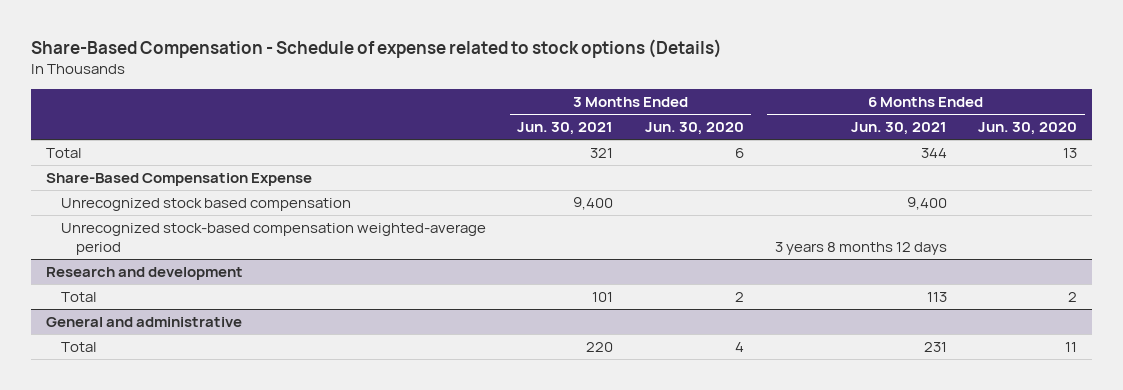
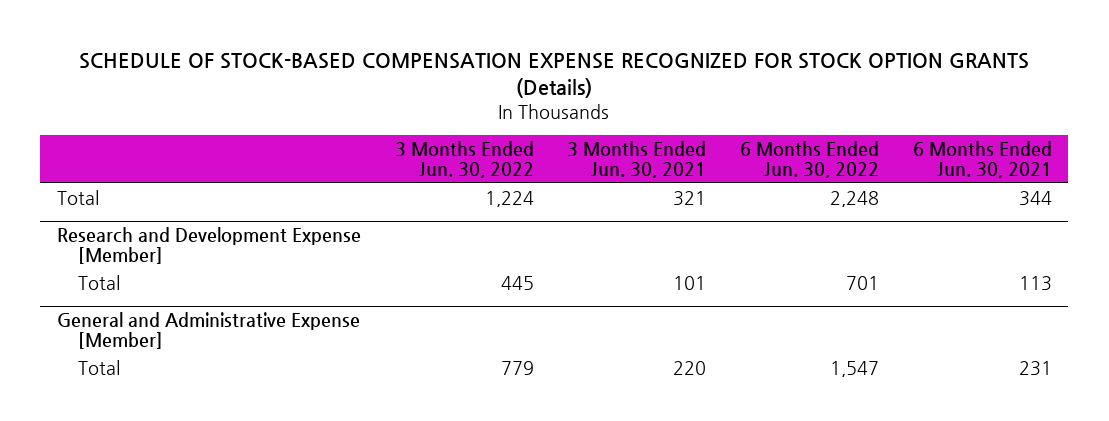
- Share-Based Compensation - Schedule of expense related to stock options (Details)
+ SCHEDULE OF STOCK-BASED COMPENSATION EXPENSE RECOGNIZED FOR STOCK OPTION GRANTS (Details)
- | 3 Months Ended Jun. 30, 2021 | 3 Months Ended Jun. 30, 2020 | 6 Months Ended Jun. 30, 2021 | 6 Months Ended Jun. 30, 2020
+ | 3 Months Ended Jun. 30, 2022 | 3 Months Ended Jun. 30, 2021 | 6 Months Ended Jun. 30, 2022 | 6 Months Ended Jun. 30, 2021
- Share-Based Compensation Expense
- Unrecognized stock based compensation | 9,400 | | 9,400 |
- Unrecognized stock-based compensation weighted-average period | | | 3 years 8 months 12 days |
- Research and development
+ Research and Development Expense [Member]
- General and administrative
+ General and Administrative Expense [Member]

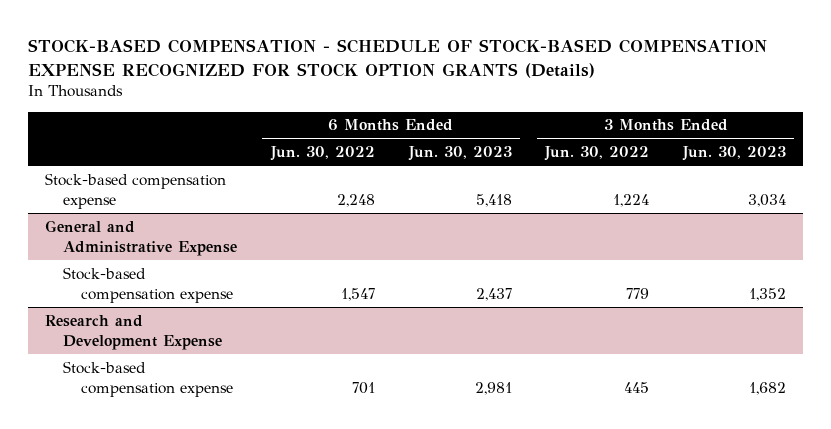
- SCHEDULE OF STOCK-BASED COMPENSATION EXPENSE RECOGNIZED FOR STOCK OPTION GRANTS (Details)
+ STOCK-BASED COMPENSATION - SCHEDULE OF STOCK-BASED COMPENSATION EXPENSE RECOGNIZED FOR STOCK OPTION GRANTS (Details)
- | 3 Months Ended Jun. 30, 2022 | 3 Months Ended Jun. 30, 2021 | 6 Months Ended Jun. 30, 2022 | 6 Months Ended Jun. 30, 2021
+ | 6 Months Ended Jun. 30, 2022 | 6 Months Ended Jun. 30, 2023 | 3 Months Ended Jun. 30, 2022 | 3 Months Ended Jun. 30, 2023
- Total | 1,224 | 321 | 2,248 | 344
- Research and Development Expense [Member]
- Total | 445 | 101 | 701 | 113
- General and Administrative Expense [Member]
- Total | 779 | 220 | 1,547 | 231
+ Stock-based compensation expense | 2,248 | 5,418 | 1,224 | 3,034
+ General and Administrative Expense
+ Stock-based compensation expense | 1,547 | 2,437 | 779 | 1,352
+ Research and Development Expense
+ Stock-based compensation expense | 701 | 2,981 | 445 | 1,682

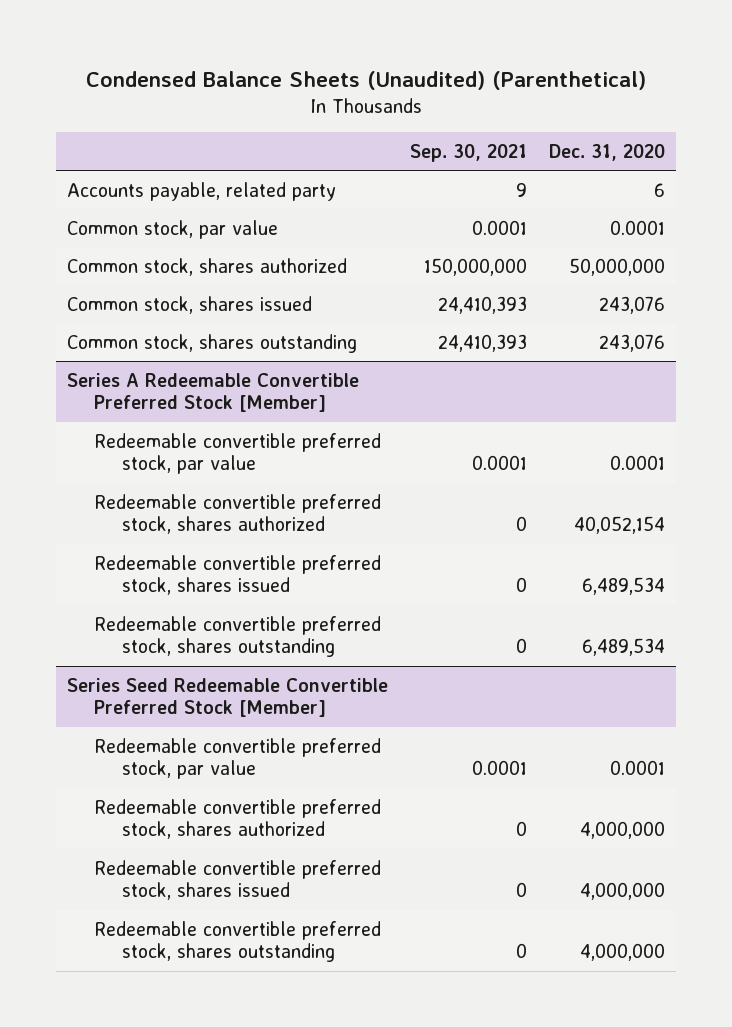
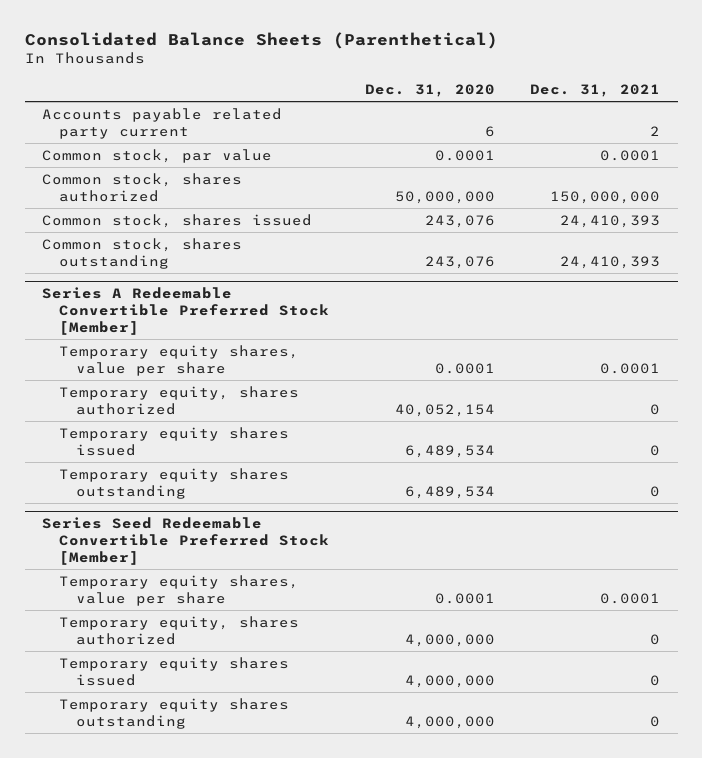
- Condensed Balance Sheets (Unaudited) (Parenthetical)
+ Consolidated Balance Sheets (Parenthetical)
- | Sep. 30, 2021 | Dec. 31, 2020
+ | Dec. 31, 2020 | Dec. 31, 2021
- Accounts payable, related party | 9 | 6
+ Accounts payable related party current | 6 | 2
@ Series A Redeemable Convertible Preferred Stock [Member]
- Redeemable convertible preferred stock, par value | 0.0001 | 0.0001
- Redeemable convertible preferred stock, shares authorized | 0 | 40,052,154
- Redeemable convertible preferred stock, shares issued | 0 | 6,489,534
- Redeemable convertible preferred stock, shares outstanding | 0 | 6,489,534
+ Temporary equity shares, value per share | 0.0001 | 0.0001
+ Temporary equity, shares authorized | 40,052,154 | 0
+ Temporary equity shares issued | 6,489,534 | 0
+ Temporary equity shares outstanding | 6,489,534 | 0
@ Series Seed Redeemable Convertible Preferred Stock [Member]
- Redeemable convertible preferred stock, par value | 0.0001 | 0.0001
- Redeemable convertible preferred stock, shares authorized | 0 | 4,000,000
- Redeemable convertible preferred stock, shares issued | 0 | 4,000,000
- Redeemable convertible preferred stock, shares outstanding | 0 | 4,000,000
+ Temporary equity shares, value per share | 0.0001 | 0.0001
+ Temporary equity, shares authorized | 4,000,000 | 0
+ Temporary equity shares issued | 4,000,000 | 0
+ Temporary equity shares outstanding | 4,000,000 | 0

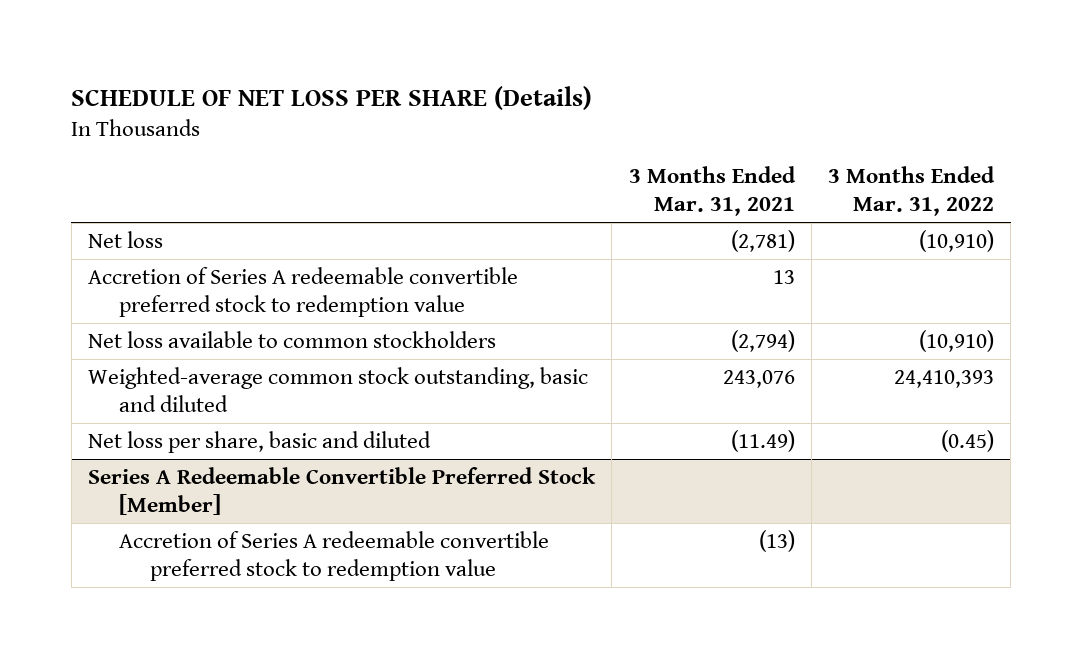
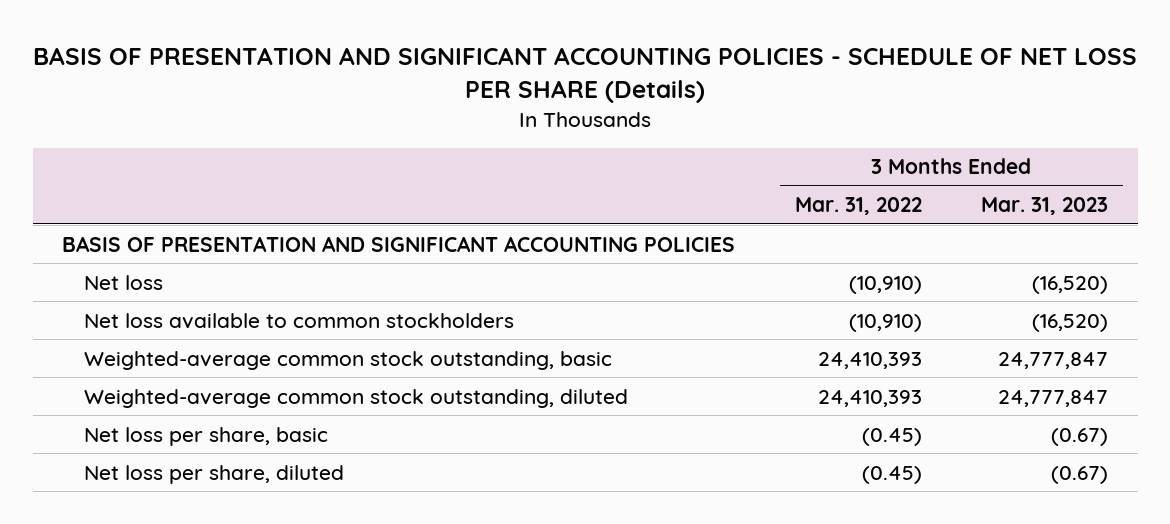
- SCHEDULE OF NET LOSS PER SHARE (Details)
+ BASIS OF PRESENTATION AND SIGNIFICANT ACCOUNTING POLICIES - SCHEDULE OF NET LOSS PER SHARE (Details)
- | 3 Months Ended Mar. 31, 2021 | 3 Months Ended Mar. 31, 2022
+ | 3 Months Ended Mar. 31, 2022 | 3 Months Ended Mar. 31, 2023
+ BASIS OF PRESENTATION AND SIGNIFICANT ACCOUNTING POLICIES
- Accretion of Series A redeemable convertible preferred stock to redemption value | 13 |
- Weighted-average common stock outstanding, basic and diluted | 243,076 | 24,410,393
- Net loss per share, basic and diluted | (11.49) | (0.45)
- Series A Redeemable Convertible Preferred Stock [Member]
- Accretion of Series A redeemable convertible preferred stock to redemption value | (13) |
+ Weighted-average common stock outstanding, basic | 24,410,393 | 24,777,847
+ Weighted-average common stock outstanding, diluted | 24,410,393 | 24,777,847
+ Net loss per share, basic | (0.45) | (0.67)
+ Net loss per share, diluted | (0.45) | (0.67)

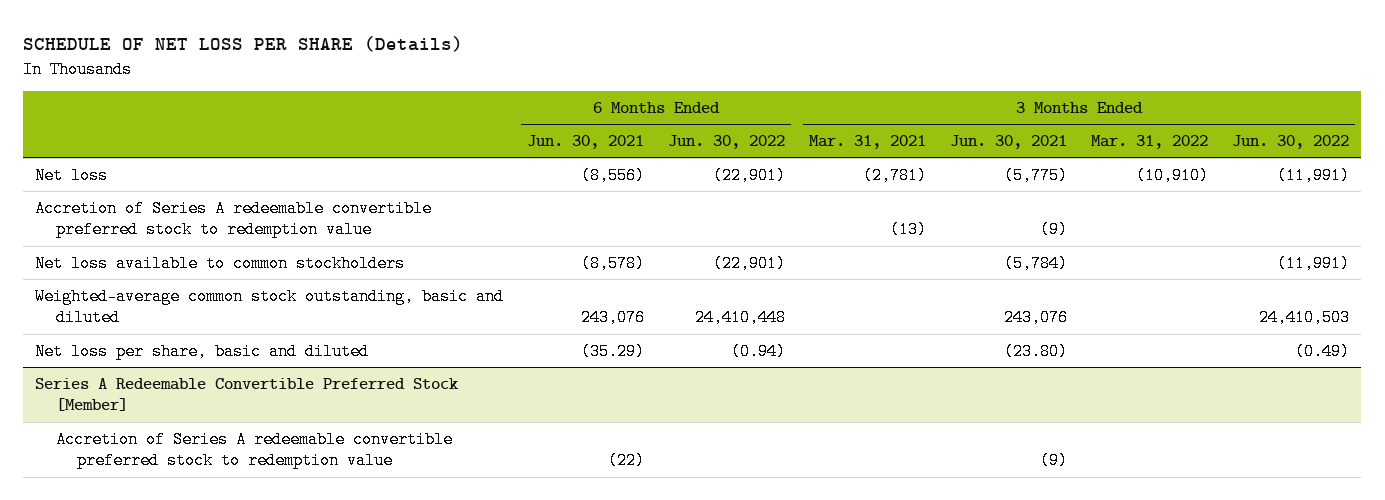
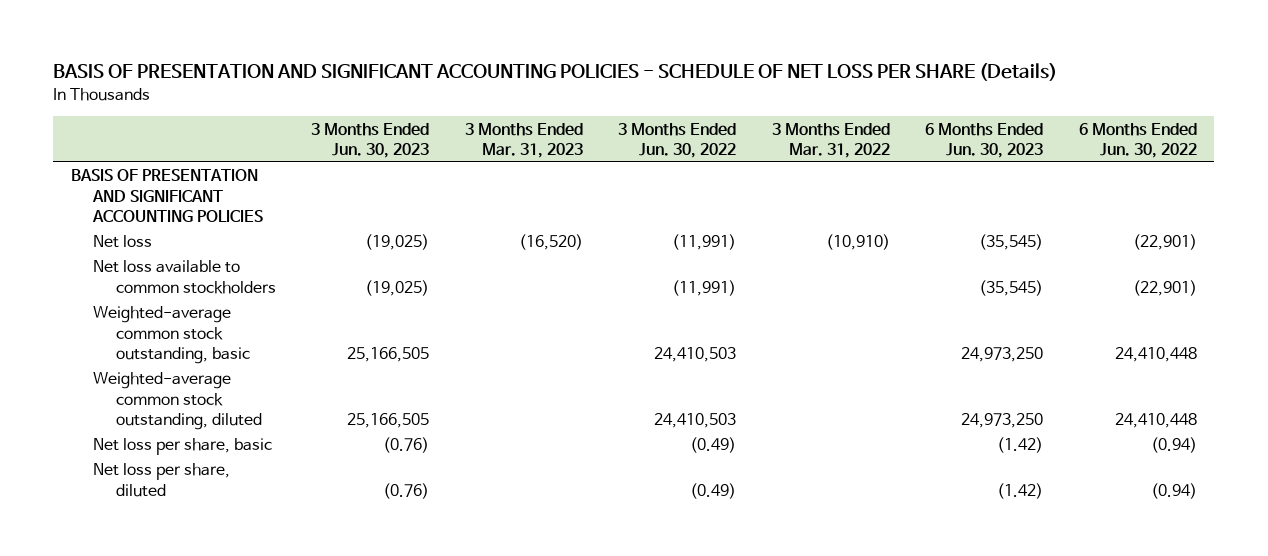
- SCHEDULE OF NET LOSS PER SHARE (Details)
+ BASIS OF PRESENTATION AND SIGNIFICANT ACCOUNTING POLICIES - SCHEDULE OF NET LOSS PER SHARE (Details)
- | 6 Months Ended Jun. 30, 2021 | 6 Months Ended Jun. 30, 2022 | 3 Months Ended Mar. 31, 2021 | 3 Months Ended Jun. 30, 2021 | 3 Months Ended Mar. 31, 2022 | 3 Months Ended Jun. 30, 2022
+ | 3 Months Ended Jun. 30, 2023 | 3 Months Ended Mar. 31, 2023 | 3 Months Ended Jun. 30, 2022 | 3 Months Ended Mar. 31, 2022 | 6 Months Ended Jun. 30, 2023 | 6 Months Ended Jun. 30, 2022
+ BASIS OF PRESENTATION AND SIGNIFICANT ACCOUNTING POLICIES
- Accretion of Series A redeemable convertible preferred stock to redemption value | | | (13) | (9) | |
- Weighted-average common stock outstanding, basic and diluted | 243,076 | 24,410,448 | | 243,076 | | 24,410,503
- Net loss per share, basic and diluted | (35.29) | (0.94) | | (23.80) | | (0.49)
- Series A Redeemable Convertible Preferred Stock [Member]
- Accretion of Series A redeemable convertible preferred stock to redemption value | (22) | | | (9) | |
+ Weighted-average common stock outstanding, basic | 25,166,505 | | 24,410,503 | | 24,973,250 | 24,410,448
+ Weighted-average common stock outstanding, diluted | 25,166,505 | | 24,410,503 | | 24,973,250 | 24,410,448
+ Net loss per share, basic | (0.76) | | (0.49) | | (1.42) | (0.94)
+ Net loss per share, diluted | (0.76) | | (0.49) | | (1.42) | (0.94)

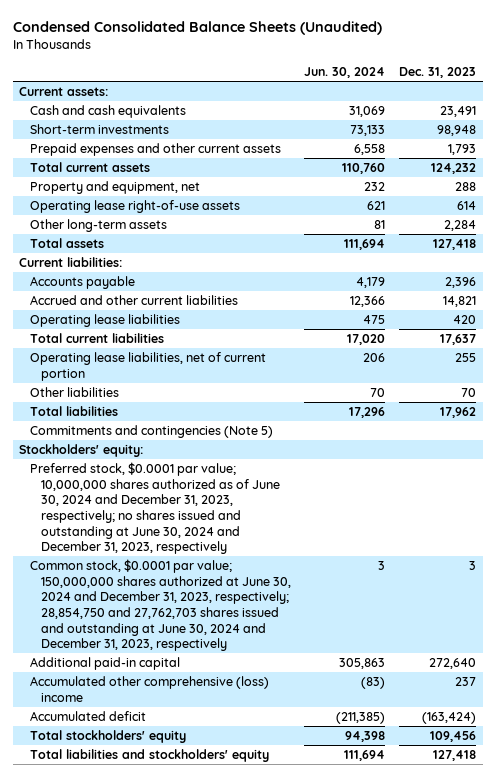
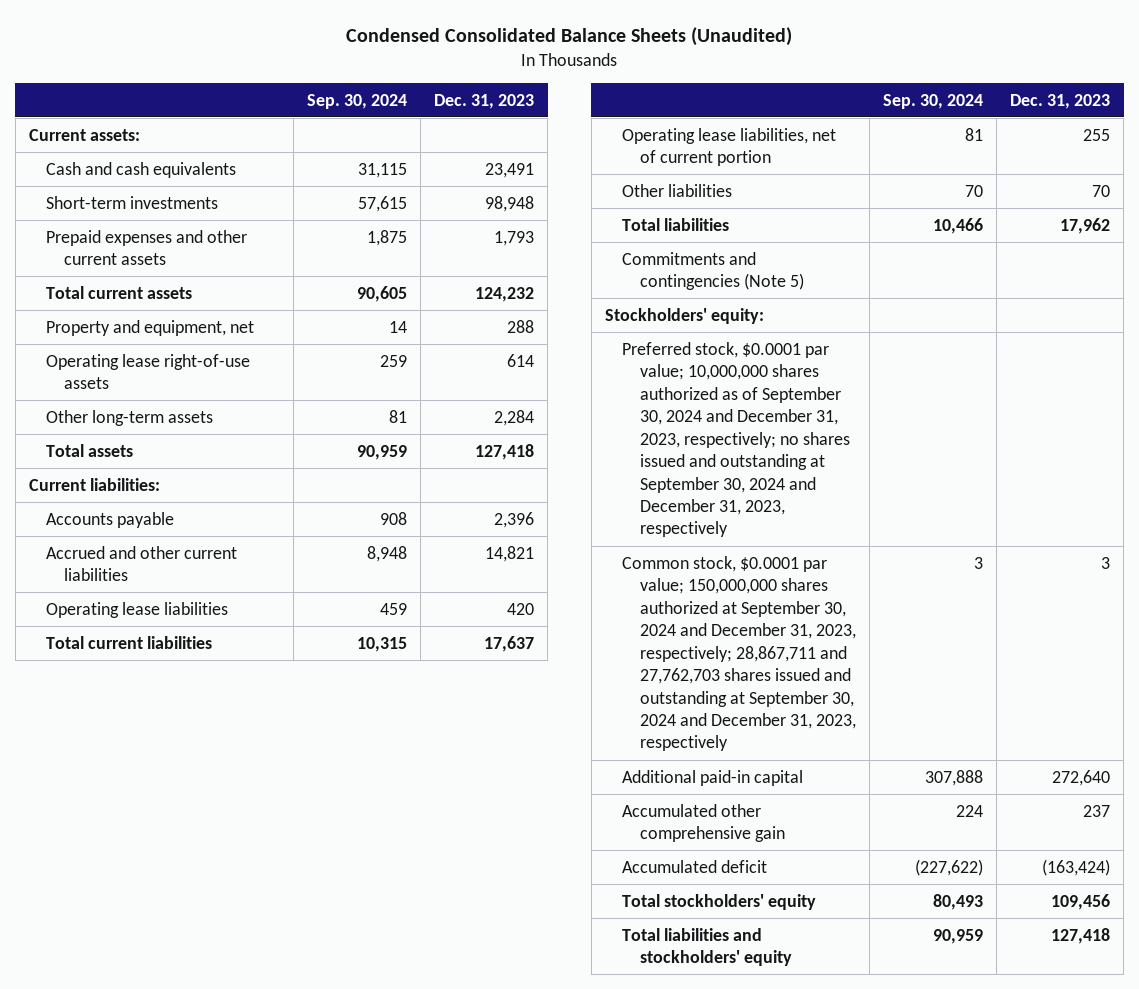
- | Jun. 30, 2024 | Dec. 31, 2023
+ | Sep. 30, 2024 | Dec. 31, 2023
- Preferred stock, $0.0001 par value; 10,000,000 shares authorized as of June 30, 2024 and December 31, 2023, respectively; no shares issued and outstanding at June 30, 2024 and December 31, 2023, respectively
- Common stock, $0.0001 par value; 150,000,000 shares authorized at June 30, 2024 and December 31, 2023, respectively; 28,854,750 and 27,762,703 shares issued and outstanding at June 30, 2024 and December 31, 2023, respectively | 3 | 3
+ Preferred stock, $0.0001 par value; 10,000,000 shares authorized as of September 30, 2024 and December 31, 2023, respectively; no shares issued and outstanding at September 30, 2024 and December 31, 2023, respectively
+ Common stock, $0.0001 par value; 150,000,000 shares authorized at September 30, 2024 and December 31, 2023, respectively; 28,867,711 and 27,762,703 shares issued and outstanding at September 30, 2024 and December 31, 2023, respectively | 3 | 3
- Accumulated other comprehensive (loss) income | (83) | 237
+ Accumulated other comprehensive gain | 224 | 237

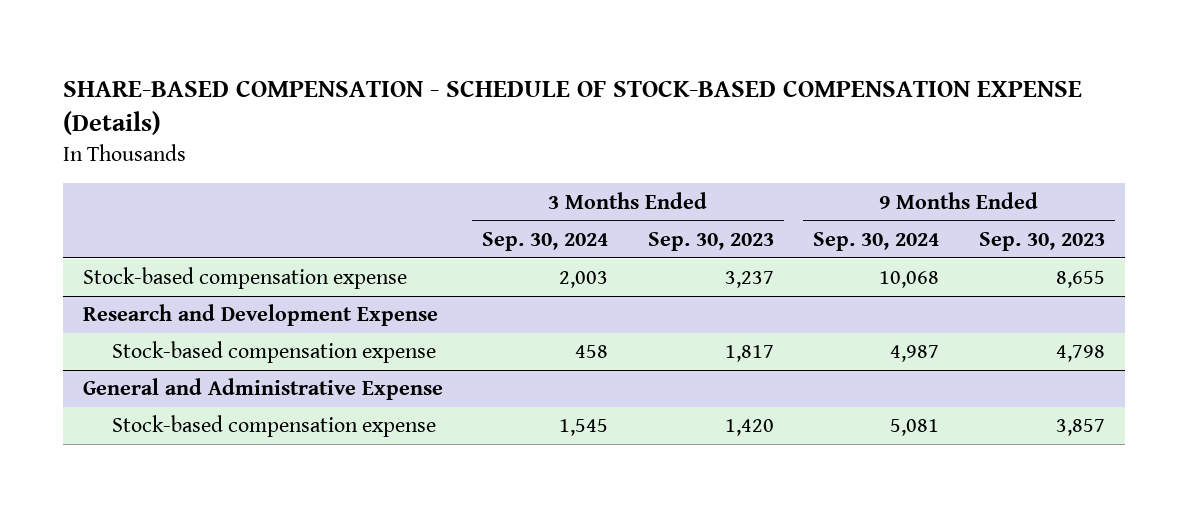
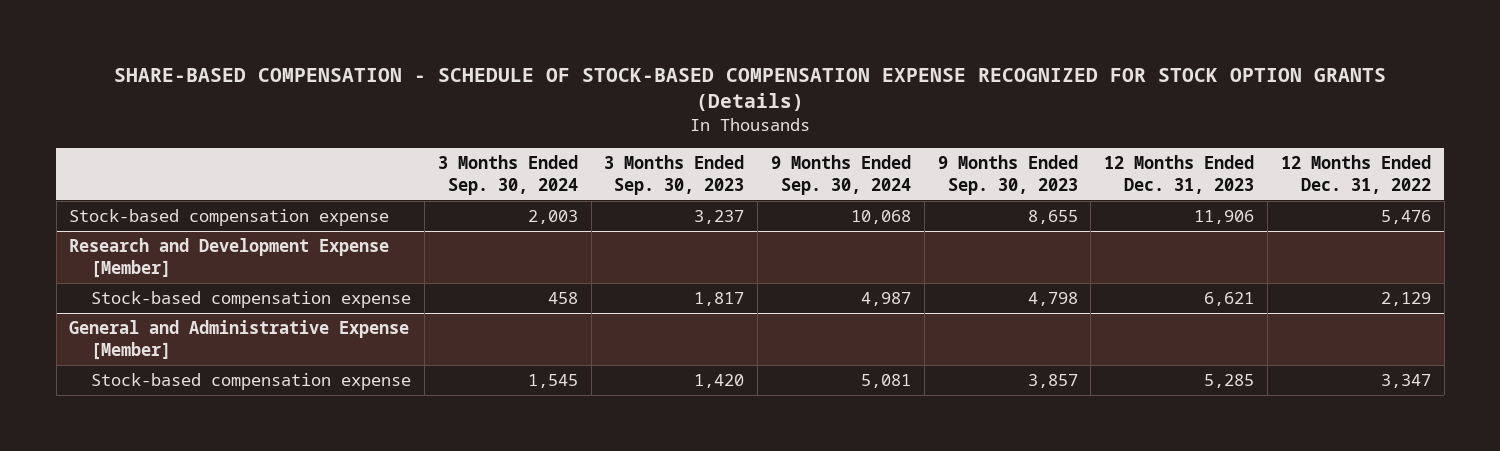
- SHARE-BASED COMPENSATION - SCHEDULE OF STOCK-BASED COMPENSATION EXPENSE (Details)
+ SHARE-BASED COMPENSATION - SCHEDULE OF STOCK-BASED COMPENSATION EXPENSE RECOGNIZED FOR STOCK OPTION GRANTS (Details)
- | 3 Months Ended Sep. 30, 2024 | 3 Months Ended Sep. 30, 2023 | 9 Months Ended Sep. 30, 2024 | 9 Months Ended Sep. 30, 2023
+ | 3 Months Ended Sep. 30, 2024 | 3 Months Ended Sep. 30, 2023 | 9 Months Ended Sep. 30, 2024 | 9 Months Ended Sep. 30, 2023 | 12 Months Ended Dec. 31, 2023 | 12 Months Ended Dec. 31, 2022
- Research and Development Expense
+ Research and Development Expense [Member]
- General and Administrative Expense
+ General and Administrative Expense [Member]

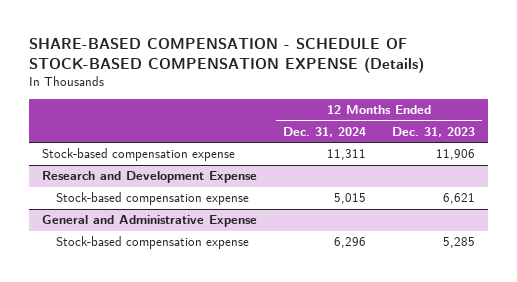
- SHARE-BASED COMPENSATION - SCHEDULE OF STOCK-BASED COMPENSATION EXPENSE RECOGNIZED FOR STOCK OPTION GRANTS (Details)
+ SHARE-BASED COMPENSATION - SCHEDULE OF STOCK-BASED COMPENSATION EXPENSE (Details)
- | 3 Months Ended Sep. 30, 2024 | 3 Months Ended Sep. 30, 2023 | 9 Months Ended Sep. 30, 2024 | 9 Months Ended Sep. 30, 2023 | 12 Months Ended Dec. 31, 2023 | 12 Months Ended Dec. 31, 2022
+ | 12 Months Ended Dec. 31, 2024 | 12 Months Ended Dec. 31, 2023
- Research and Development Expense [Member]
+ Research and Development Expense
- General and Administrative Expense [Member]
+ General and Administrative Expense

